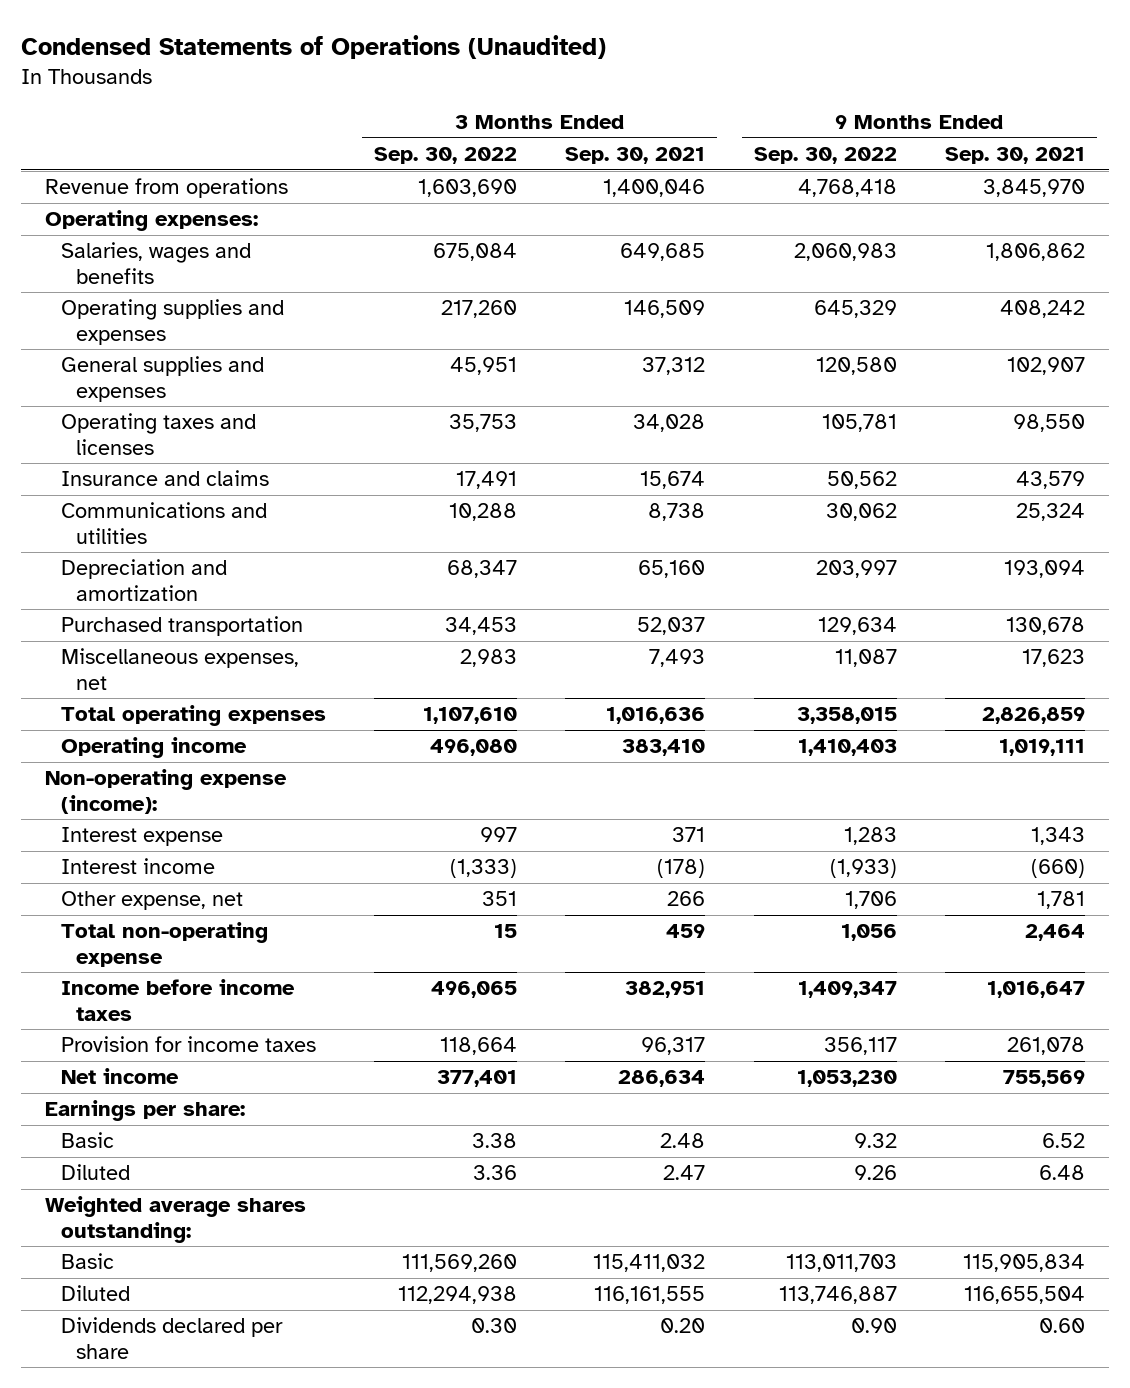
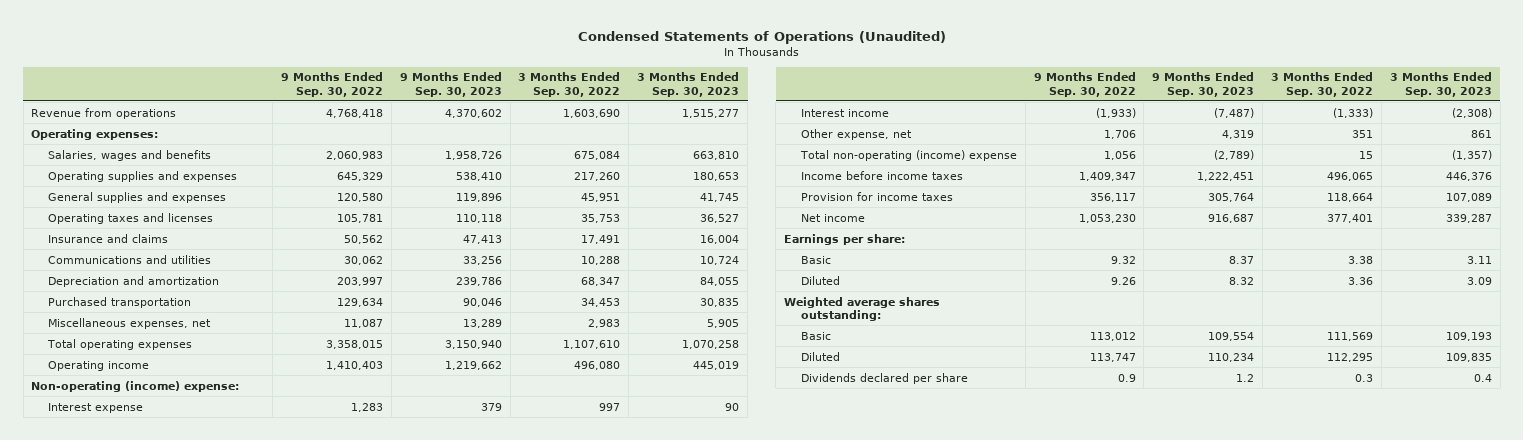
- | 3 Months Ended Sep. 30, 2022 | 3 Months Ended Sep. 30, 2021 | 9 Months Ended Sep. 30, 2022 | 9 Months Ended Sep. 30, 2021
+ | 9 Months Ended Sep. 30, 2022 | 9 Months Ended Sep. 30, 2023 | 3 Months Ended Sep. 30, 2022 | 3 Months Ended Sep. 30, 2023
- Non-operating expense (income):
+ Non-operating (income) expense:
- Total non-operating expense | 15 | 459 | 1,056 | 2,464
+ Total non-operating (income) expense | 1,056 | (2,789) | 15 | (1,357)
- Basic | 111,569,260 | 115,411,032 | 113,011,703 | 115,905,834
- Diluted | 112,294,938 | 116,161,555 | 113,746,887 | 116,655,504
- Dividends declared per share | 0.30 | 0.20 | 0.90 | 0.60
+ Basic | 113,012 | 109,554 | 111,569 | 109,193
+ Diluted | 113,747 | 110,234 | 112,295 | 109,835
+ Dividends declared per share | 0.9 | 1.2 | 0.3 | 0.4

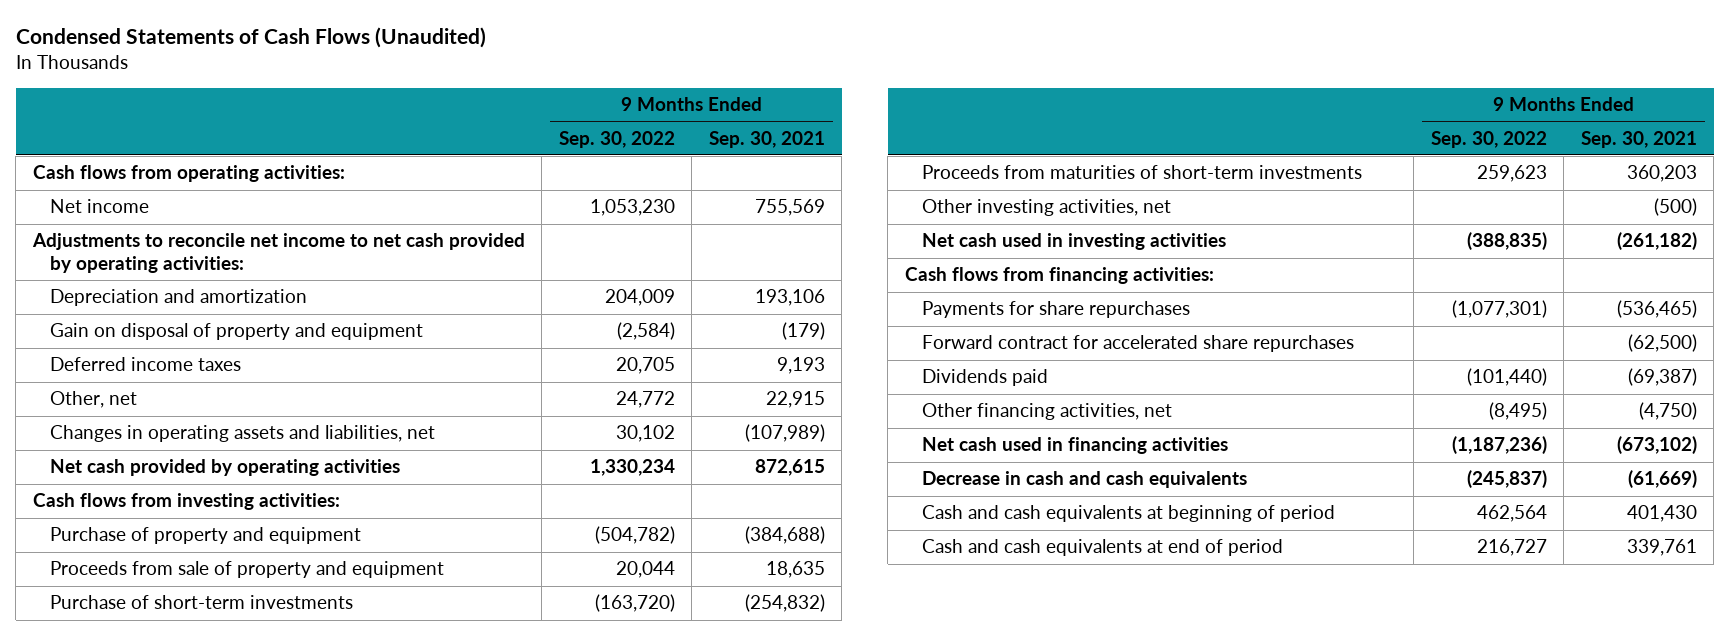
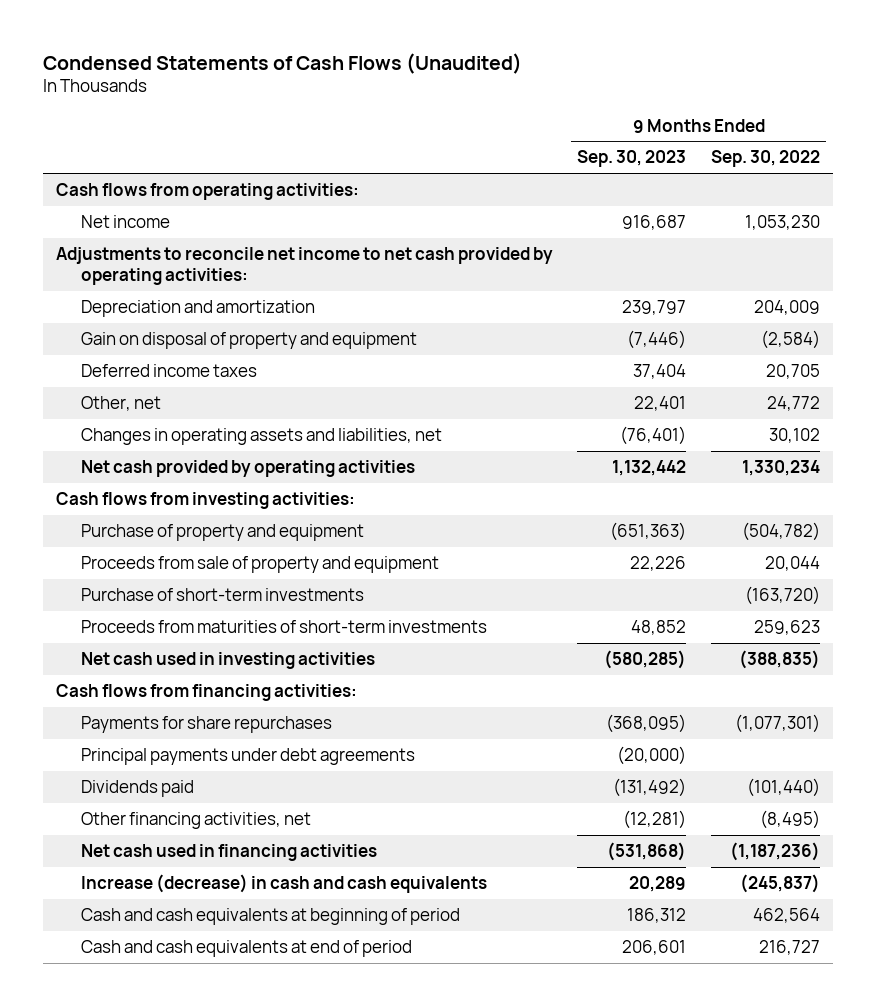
- | 9 Months Ended Sep. 30, 2022 | 9 Months Ended Sep. 30, 2021
+ | 9 Months Ended Sep. 30, 2023 | 9 Months Ended Sep. 30, 2022
- Other investing activities, net | | (500)
- Forward contract for accelerated share repurchases | | (62,500)
+ Principal payments under debt agreements | (20,000) |
- Decrease in cash and cash equivalents | (245,837) | (61,669)
+ Increase (decrease) in cash and cash equivalents | 20,289 | (245,837)

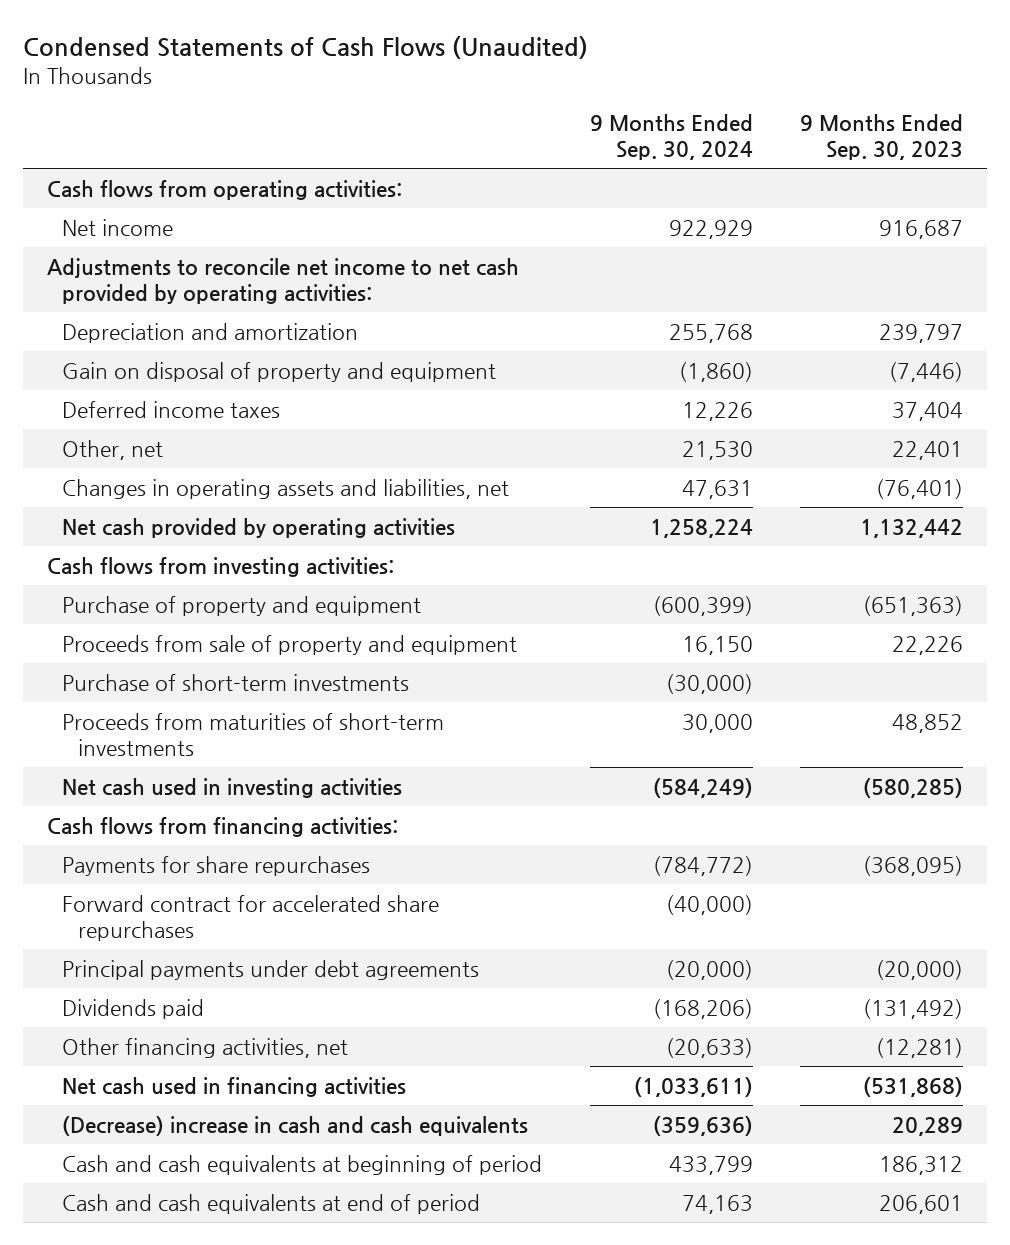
- | 9 Months Ended Sep. 30, 2023 | 9 Months Ended Sep. 30, 2022
+ | 9 Months Ended Sep. 30, 2024 | 9 Months Ended Sep. 30, 2023
+ Forward contract for accelerated share repurchases | (40,000) |
- Increase (decrease) in cash and cash equivalents | 20,289 | (245,837)
+ (Decrease) increase in cash and cash equivalents | (359,636) | 20,289

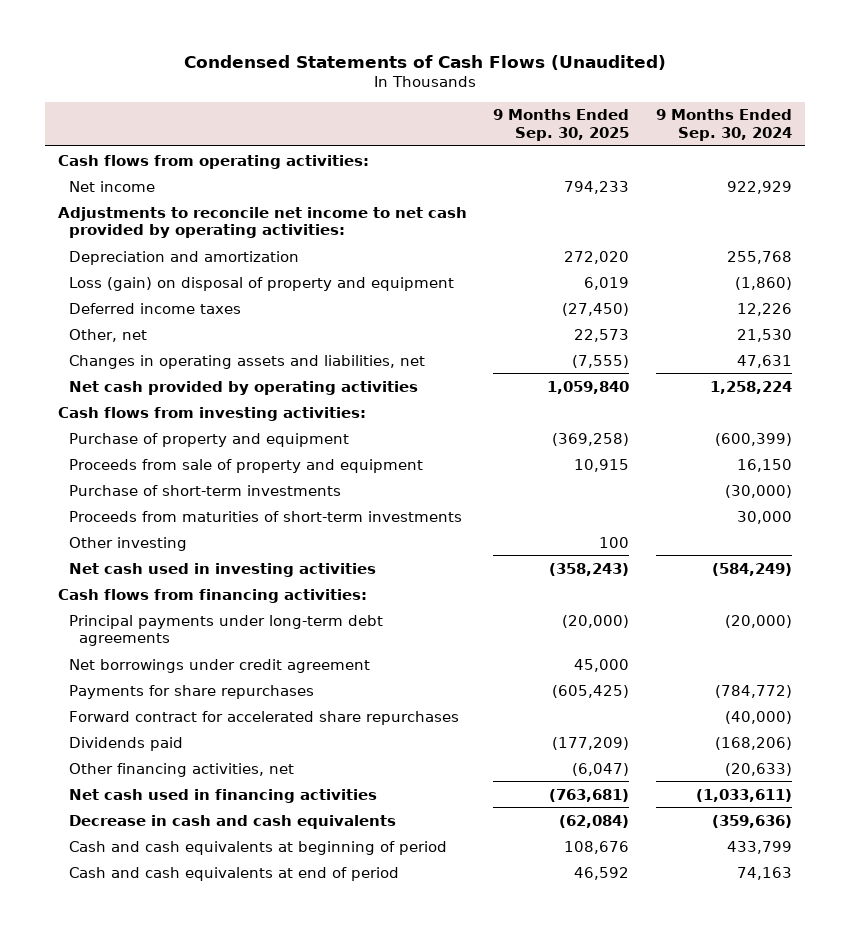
- | 9 Months Ended Sep. 30, 2024 | 9 Months Ended Sep. 30, 2023
+ | 9 Months Ended Sep. 30, 2025 | 9 Months Ended Sep. 30, 2024
- Gain on disposal of property and equipment | (1,860) | (7,446)
+ Loss (gain) on disposal of property and equipment | 6,019 | (1,860)
+ Other investing | 100 |
+ Principal payments under long-term debt agreements | (20,000) | (20,000)
+ Net borrowings under credit agreement | 45,000 |
- Principal payments under debt agreements | (20,000) | (20,000)
- (Decrease) increase in cash and cash equivalents | (359,636) | 20,289
+ Decrease in cash and cash equivalents | (62,084) | (359,636)

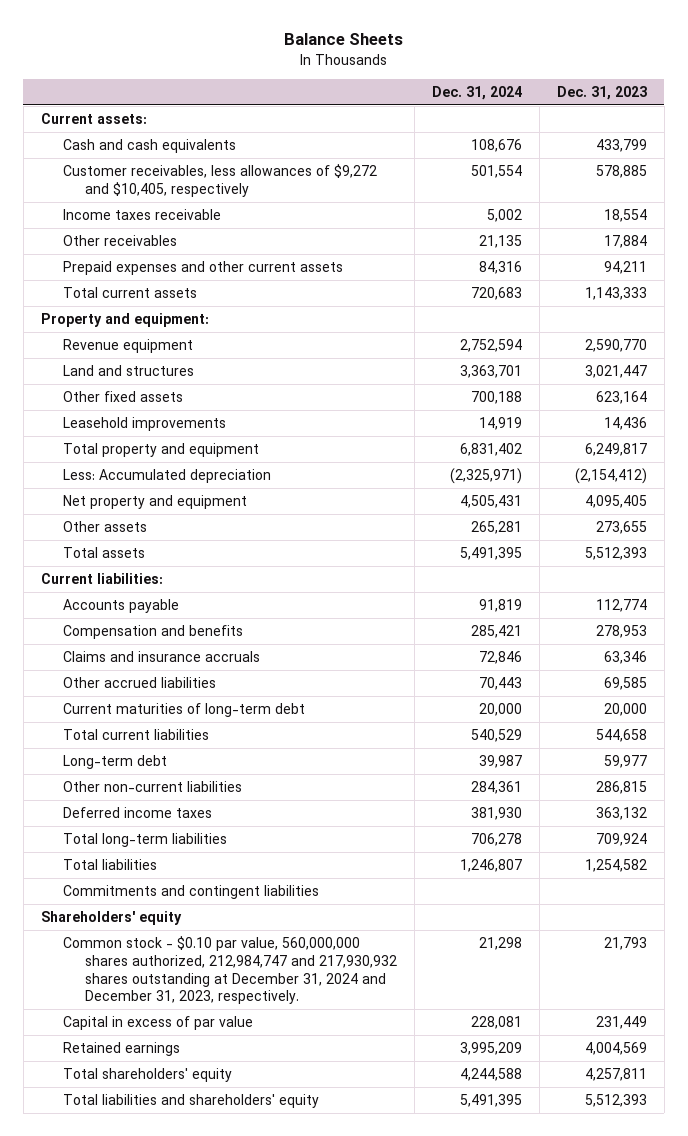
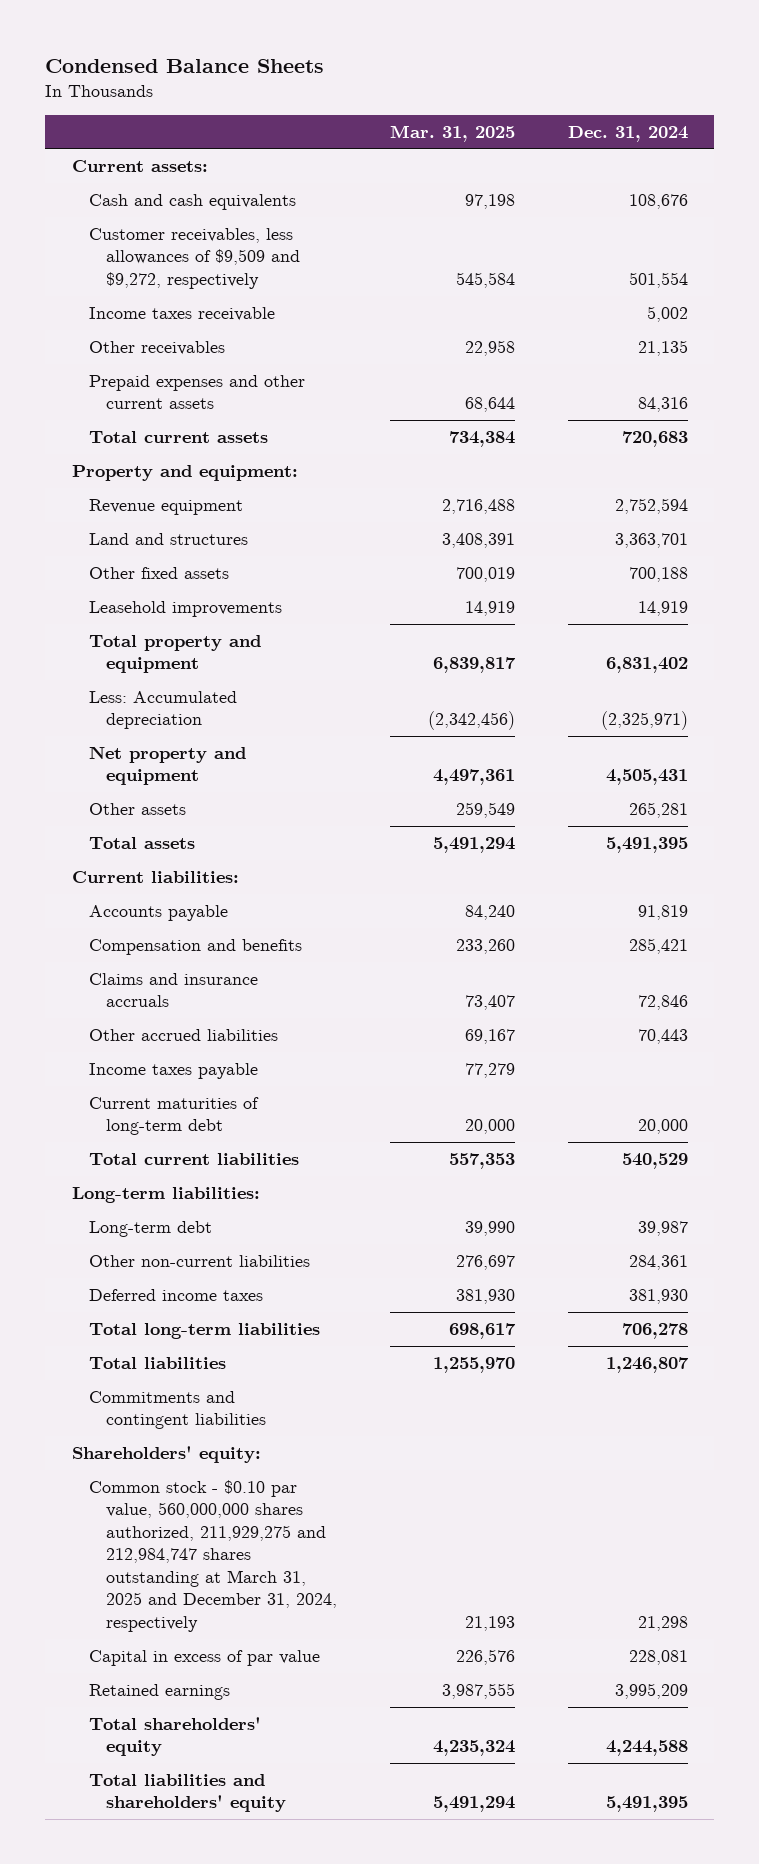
- Balance Sheets
+ Condensed Balance Sheets
- | Dec. 31, 2024 | Dec. 31, 2023
+ | Mar. 31, 2025 | Dec. 31, 2024
- Customer receivables, less allowances of $9,272 and $10,405, respectively | 501,554 | 578,885
+ Customer receivables, less allowances of $9,509 and $9,272, respectively | 545,584 | 501,554
+ Income taxes payable | 77,279 |
+ Long-term liabilities:
- Shareholders' equity
- Common stock - $0.10 par value, 560,000,000 shares authorized, 212,984,747 and 217,930,932 shares outstanding at December 31, 2024 and December 31, 2023, respectively. | 21,298 | 21,793
+ Shareholders' equity:
+ Common stock - $0.10 par value, 560,000,000 shares authorized, 211,929,275 and 212,984,747 shares outstanding at March 31, 2025 and December 31, 2024, respectively | 21,193 | 21,298

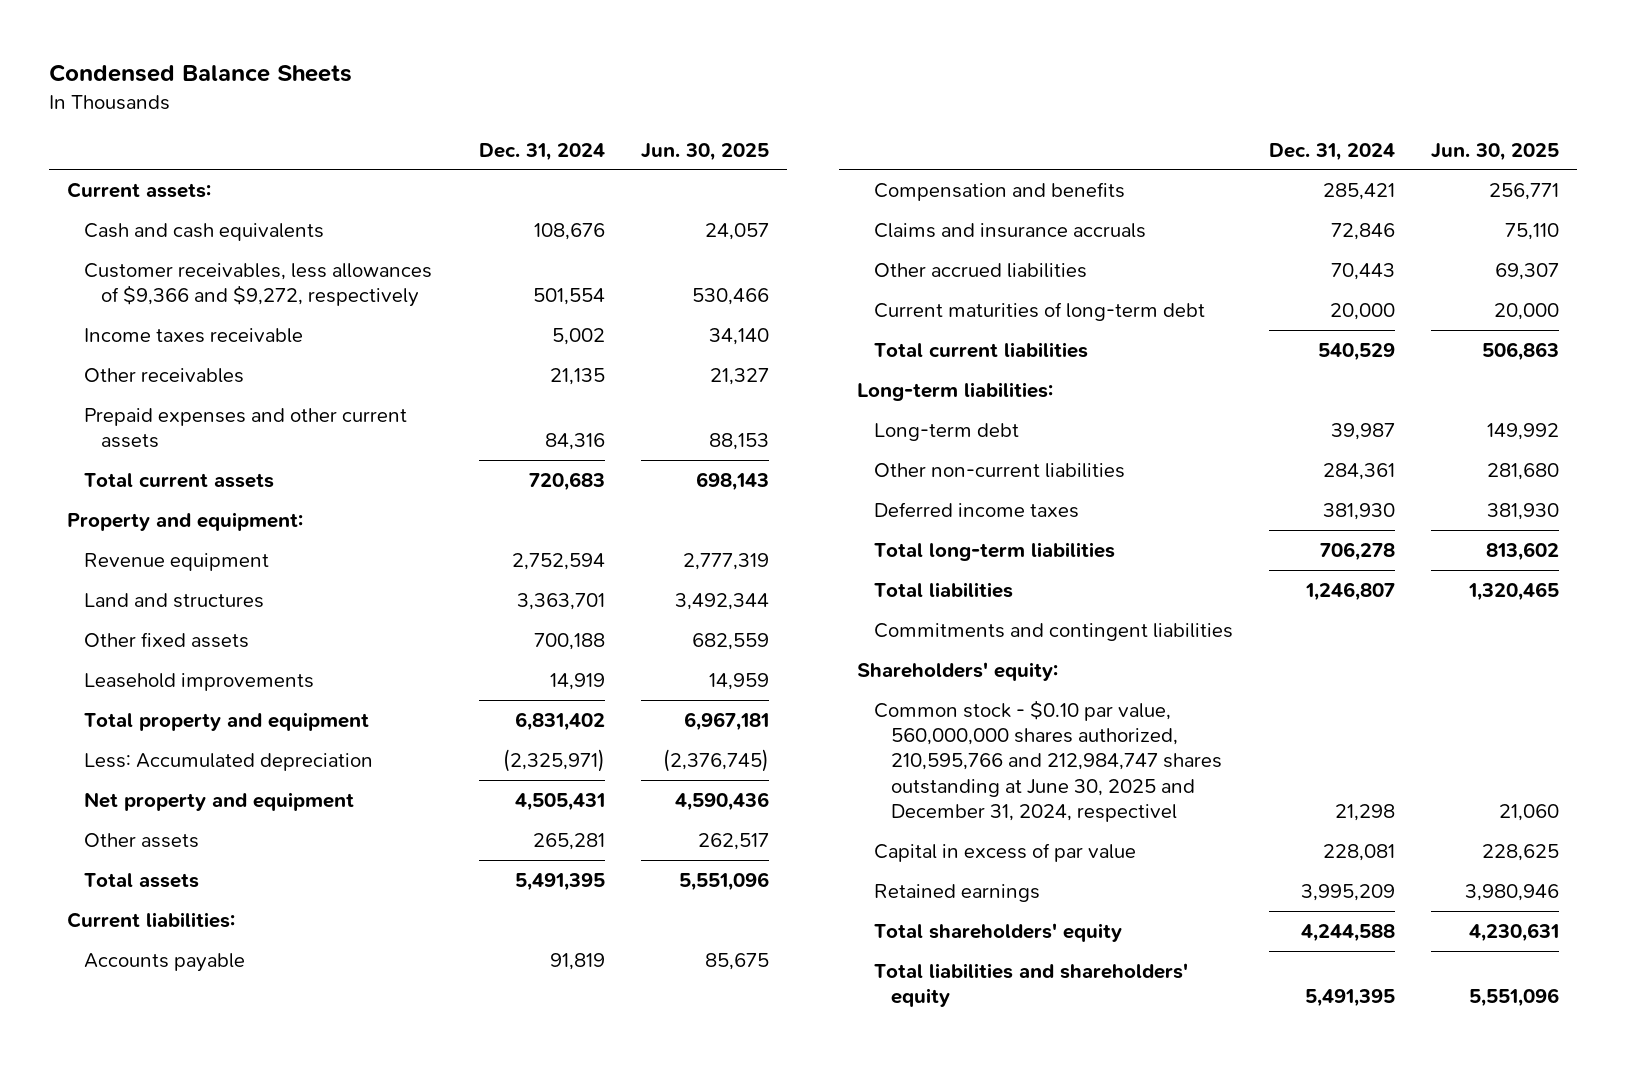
- | Mar. 31, 2025 | Dec. 31, 2024
+ | Dec. 31, 2024 | Jun. 30, 2025
- Customer receivables, less allowances of $9,509 and $9,272, respectively | 545,584 | 501,554
+ Customer receivables, less allowances of $9,366 and $9,272, respectively | 501,554 | 530,466
- Income taxes payable | 77,279 |
- Common stock - $0.10 par value, 560,000,000 shares authorized, 211,929,275 and 212,984,747 shares outstanding at March 31, 2025 and December 31, 2024, respectively | 21,193 | 21,298
+ Common stock - $0.10 par value, 560,000,000 shares authorized, 210,595,766 and 212,984,747 shares outstanding at June 30, 2025 and December 31, 2024, respectivel | 21,298 | 21,060

